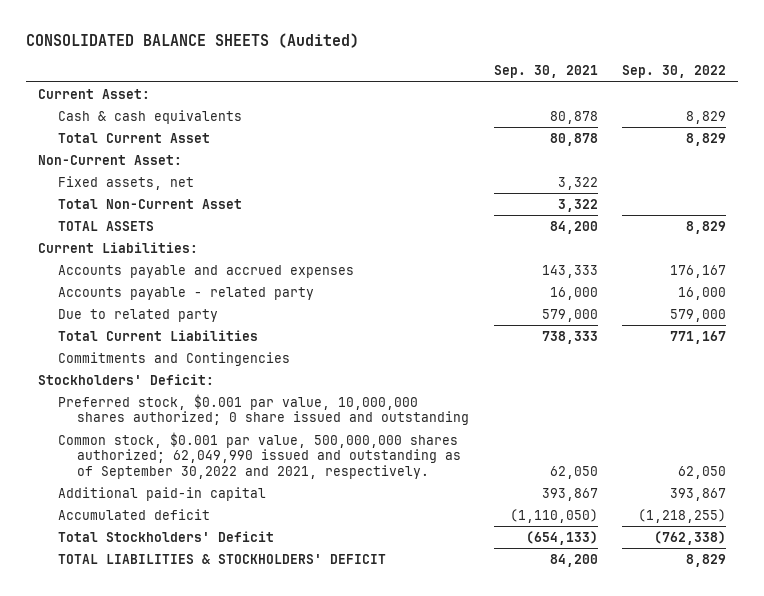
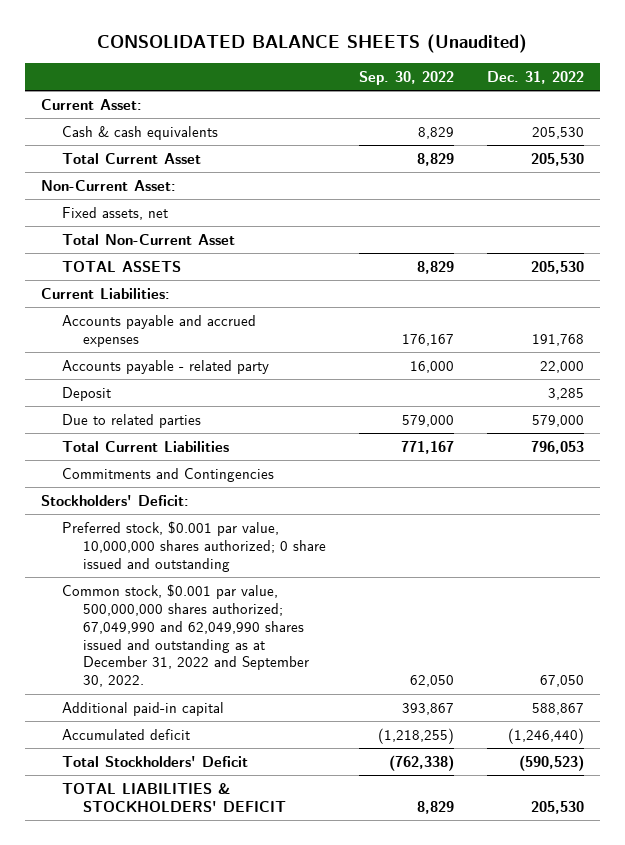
- CONSOLIDATED BALANCE SHEETS (Audited)
+ CONSOLIDATED BALANCE SHEETS (Unaudited)
- | Sep. 30, 2021 | Sep. 30, 2022
+ | Sep. 30, 2022 | Dec. 31, 2022
- Due to related party | 579,000 | 579,000
+ Deposit | | 3,285
+ Due to related parties | 579,000 | 579,000
- Common stock, $0.001 par value, 500,000,000 shares authorized; 62,049,990 issued and outstanding as of September 30,2022 and 2021, respectively. | 62,050 | 62,050
+ Common stock, $0.001 par value, 500,000,000 shares authorized; 67,049,990 and 62,049,990 shares issued and outstanding as at December 31, 2022 and September 30, 2022. | 62,050 | 67,050

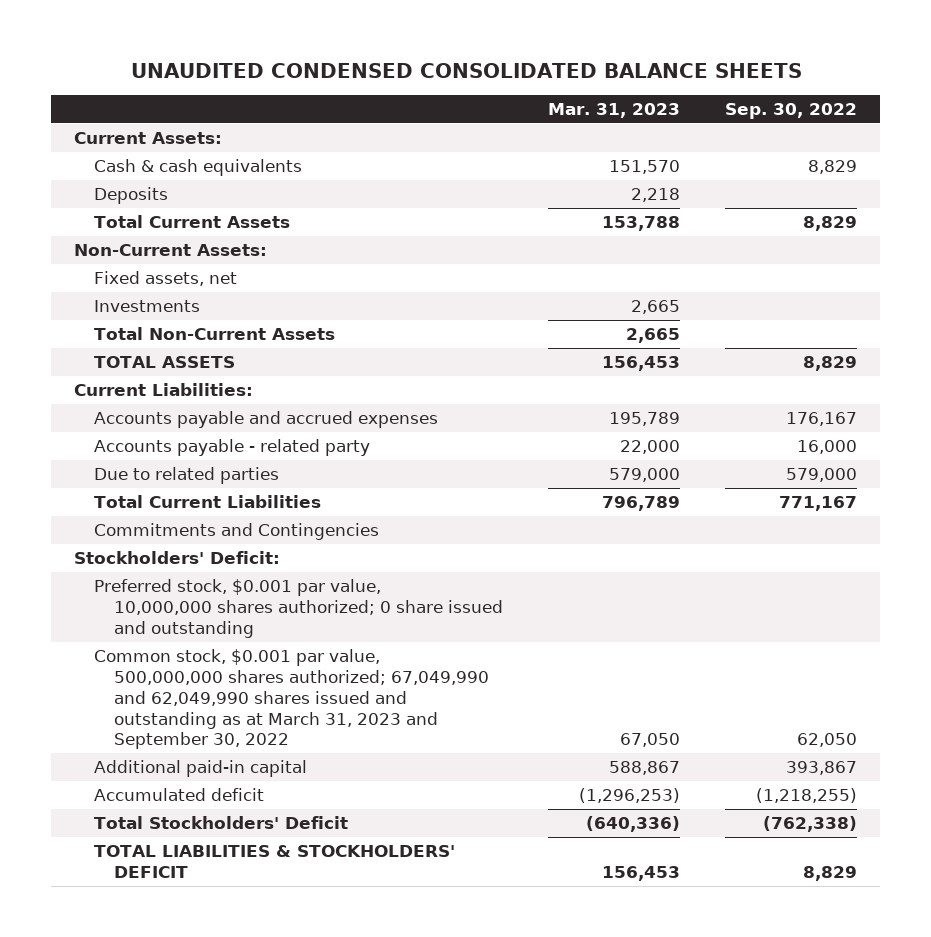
- CONSOLIDATED BALANCE SHEETS (Unaudited)
+ UNAUDITED CONDENSED CONSOLIDATED BALANCE SHEETS
- | Sep. 30, 2022 | Dec. 31, 2022
+ | Mar. 31, 2023 | Sep. 30, 2022
- Current Asset:
+ Current Assets:
- Total Current Asset | 8,829 | 205,530
- Non-Current Asset:
+ Deposits | 2,218 |
+ Total Current Assets | 153,788 | 8,829
+ Non-Current Assets:
- Total Non-Current Asset
+ Investments | 2,665 |
+ Total Non-Current Assets | 2,665 |
- Deposit | | 3,285
- Common stock, $0.001 par value, 500,000,000 shares authorized; 67,049,990 and 62,049,990 shares issued and outstanding as at December 31, 2022 and September 30, 2022. | 62,050 | 67,050
+ Common stock, $0.001 par value, 500,000,000 shares authorized; 67,049,990 and 62,049,990 shares issued and outstanding as at March 31, 2023 and September 30, 2022 | 67,050 | 62,050

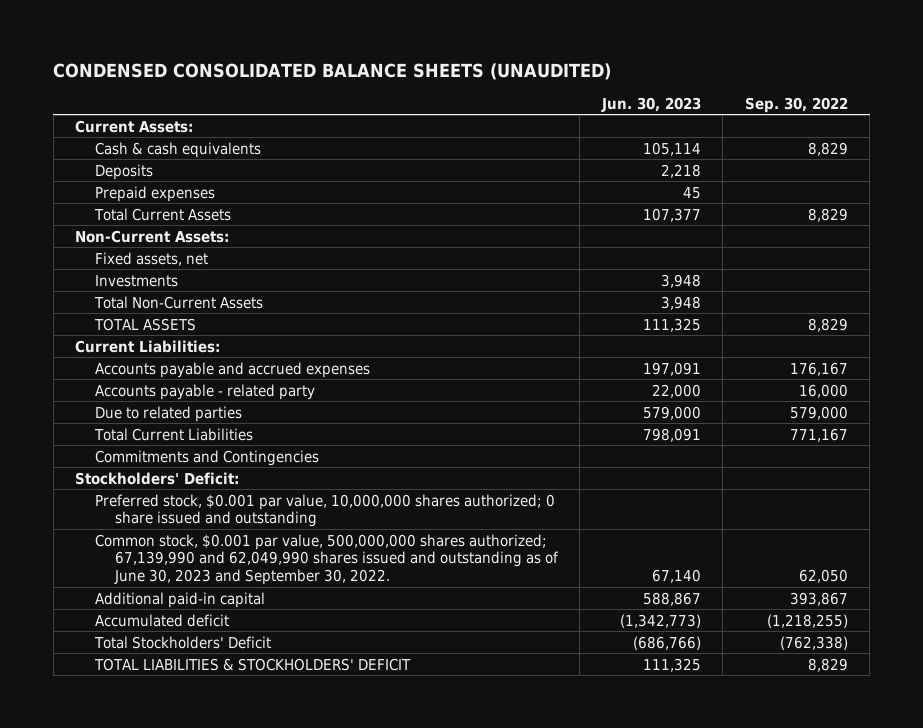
- UNAUDITED CONDENSED CONSOLIDATED BALANCE SHEETS
+ CONDENSED CONSOLIDATED BALANCE SHEETS (UNAUDITED)
- | Mar. 31, 2023 | Sep. 30, 2022
+ | Jun. 30, 2023 | Sep. 30, 2022
+ Prepaid expenses | 45 |
- Common stock, $0.001 par value, 500,000,000 shares authorized; 67,049,990 and 62,049,990 shares issued and outstanding as at March 31, 2023 and September 30, 2022 | 67,050 | 62,050
+ Common stock, $0.001 par value, 500,000,000 shares authorized; 67,139,990 and 62,049,990 shares issued and outstanding as of June 30, 2023 and September 30, 2022. | 67,140 | 62,050

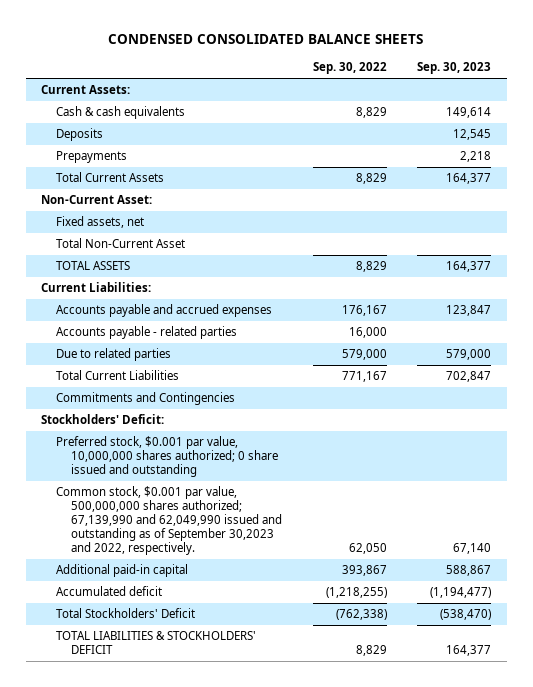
- CONDENSED CONSOLIDATED BALANCE SHEETS (UNAUDITED)
+ CONDENSED CONSOLIDATED BALANCE SHEETS
- | Jun. 30, 2023 | Sep. 30, 2022
+ | Sep. 30, 2022 | Sep. 30, 2023
- Prepaid expenses | 45 |
+ Prepayments | | 2,218
- Non-Current Assets:
+ Non-Current Asset:
- Investments | 3,948 |
- Total Non-Current Assets | 3,948 |
+ Total Non-Current Asset
- Accounts payable - related party | 22,000 | 16,000
+ Accounts payable - related parties | 16,000 |
- Common stock, $0.001 par value, 500,000,000 shares authorized; 67,139,990 and 62,049,990 shares issued and outstanding as of June 30, 2023 and September 30, 2022. | 67,140 | 62,050
+ Common stock, $0.001 par value, 500,000,000 shares authorized; 67,139,990 and 62,049,990 issued and outstanding as of September 30,2023 and 2022, respectively. | 62,050 | 67,140

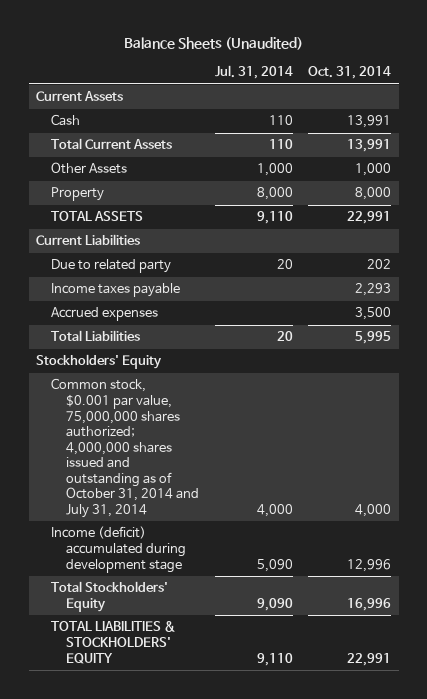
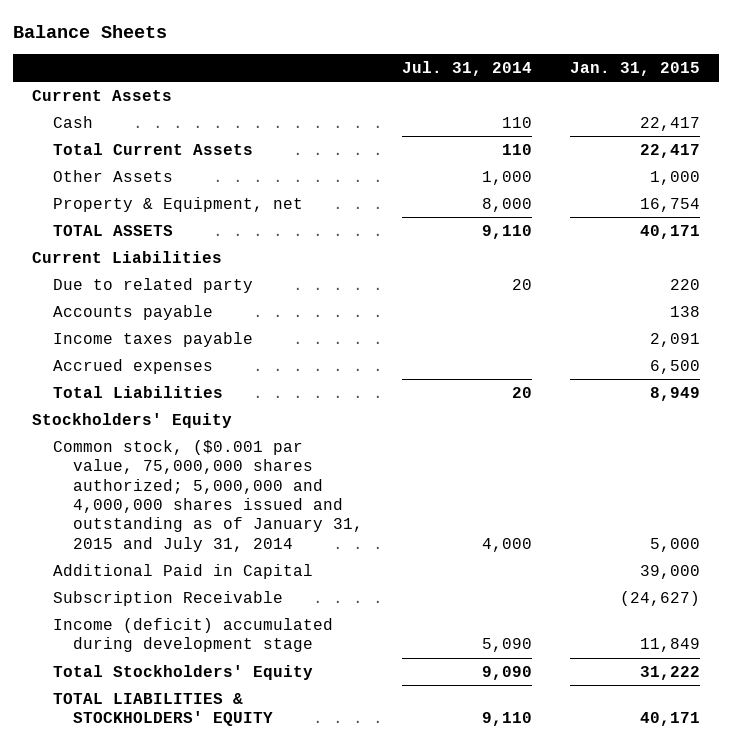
- Balance Sheets (Unaudited)
+ Balance Sheets
- | Jul. 31, 2014 | Oct. 31, 2014
+ | Jul. 31, 2014 | Jan. 31, 2015
- Property | 8,000 | 8,000
+ Property & Equipment, net | 8,000 | 16,754
+ Accounts payable | | 138
- Common stock, $0.001 par value, 75,000,000 shares authorized; 4,000,000 shares issued and outstanding as of October 31, 2014 and July 31, 2014 | 4,000 | 4,000
+ Common stock, ($0.001 par value, 75,000,000 shares authorized; 5,000,000 and 4,000,000 shares issued and outstanding as of January 31, 2015 and July 31, 2014 | 4,000 | 5,000
+ Additional Paid in Capital | | 39,000
+ Subscription Receivable | | (24,627)

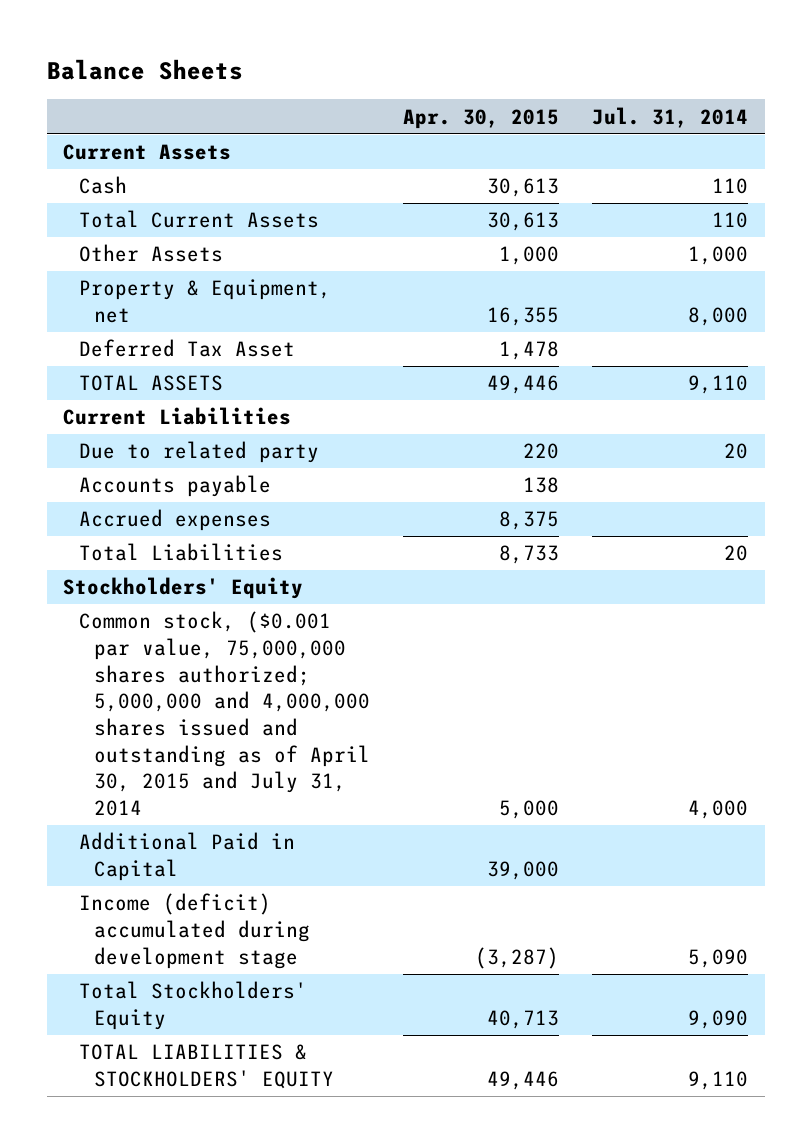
- | Jul. 31, 2014 | Jan. 31, 2015
+ | Apr. 30, 2015 | Jul. 31, 2014
+ Deferred Tax Asset | 1,478 |
- Income taxes payable | | 2,091
- Common stock, ($0.001 par value, 75,000,000 shares authorized; 5,000,000 and 4,000,000 shares issued and outstanding as of January 31, 2015 and July 31, 2014 | 4,000 | 5,000
+ Common stock, ($0.001 par value, 75,000,000 shares authorized; 5,000,000 and 4,000,000 shares issued and outstanding as of April 30, 2015 and July 31, 2014 | 5,000 | 4,000
- Subscription Receivable | | (24,627)

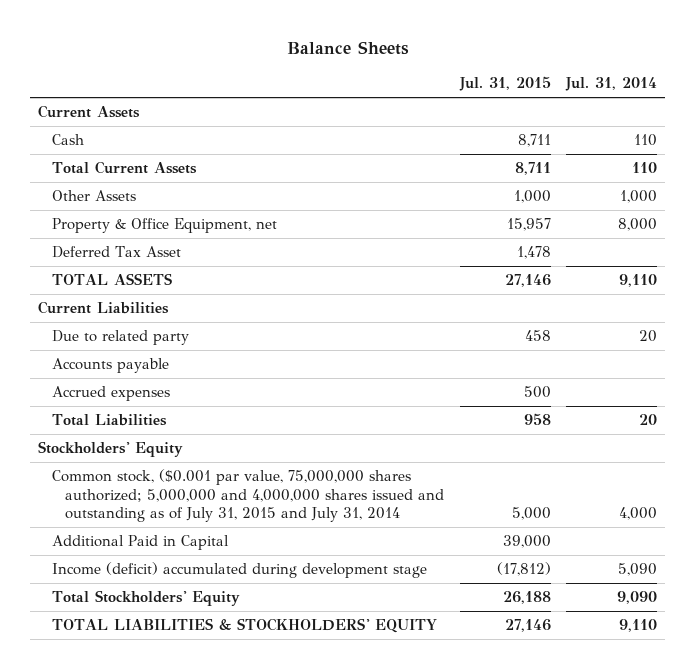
- | Apr. 30, 2015 | Jul. 31, 2014
+ | Jul. 31, 2015 | Jul. 31, 2014
- Property & Equipment, net | 16,355 | 8,000
+ Property & Office Equipment, net | 15,957 | 8,000
- Common stock, ($0.001 par value, 75,000,000 shares authorized; 5,000,000 and 4,000,000 shares issued and outstanding as of April 30, 2015 and July 31, 2014 | 5,000 | 4,000
+ Common stock, ($0.001 par value, 75,000,000 shares authorized; 5,000,000 and 4,000,000 shares issued and outstanding as of July 31, 2015 and July 31, 2014 | 5,000 | 4,000

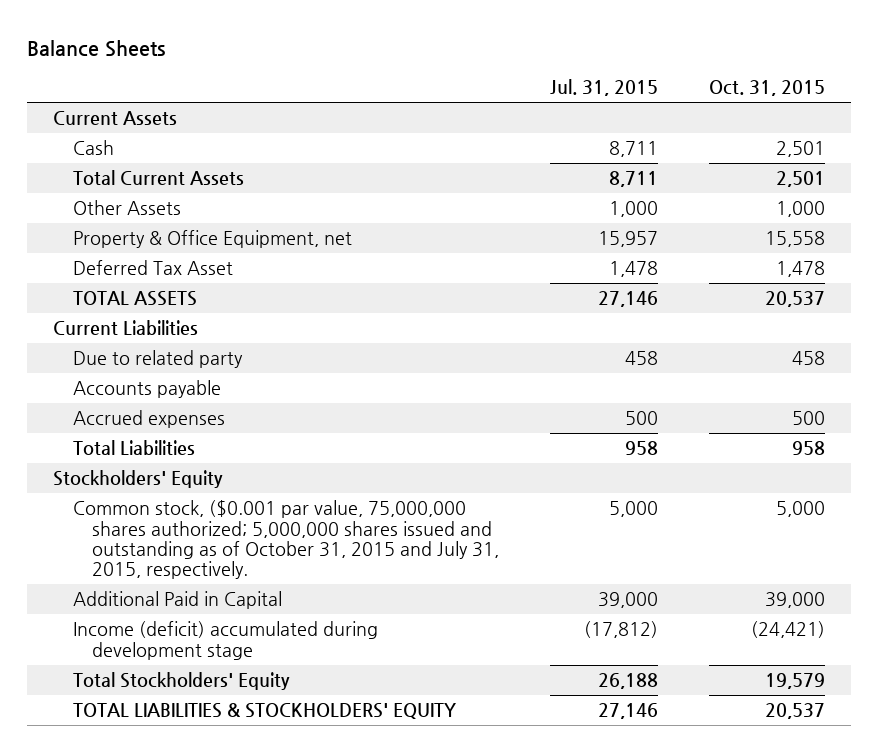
- | Jul. 31, 2015 | Jul. 31, 2014
+ | Jul. 31, 2015 | Oct. 31, 2015
- Common stock, ($0.001 par value, 75,000,000 shares authorized; 5,000,000 and 4,000,000 shares issued and outstanding as of July 31, 2015 and July 31, 2014 | 5,000 | 4,000
+ Common stock, ($0.001 par value, 75,000,000 shares authorized; 5,000,000 shares issued and outstanding as of October 31, 2015 and July 31, 2015, respectively. | 5,000 | 5,000

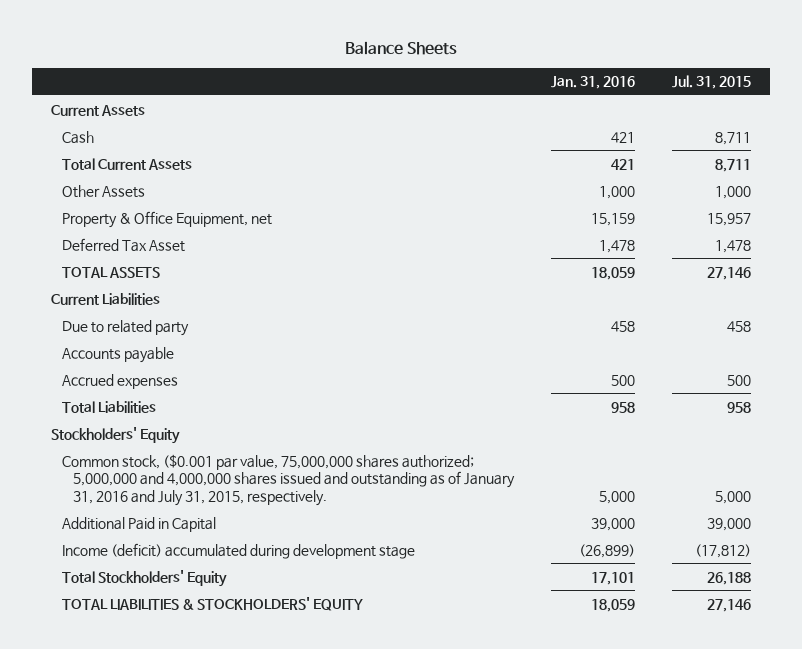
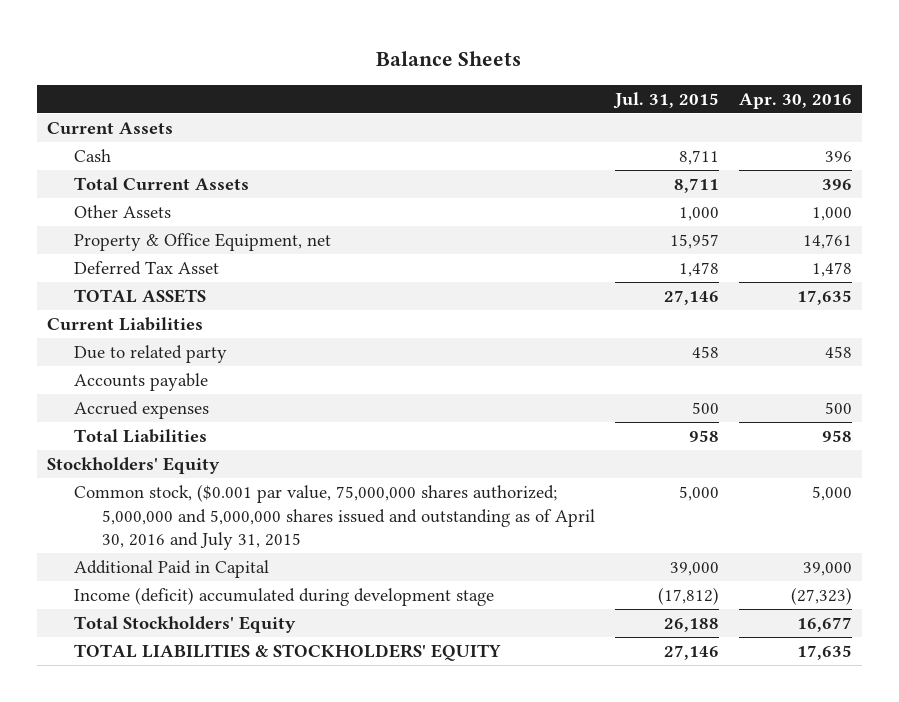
- | Jan. 31, 2016 | Jul. 31, 2015
+ | Jul. 31, 2015 | Apr. 30, 2016
- Common stock, ($0.001 par value, 75,000,000 shares authorized; 5,000,000 and 4,000,000 shares issued and outstanding as of January 31, 2016 and July 31, 2015, respectively. | 5,000 | 5,000
+ Common stock, ($0.001 par value, 75,000,000 shares authorized; 5,000,000 and 5,000,000 shares issued and outstanding as of April 30, 2016 and July 31, 2015 | 5,000 | 5,000

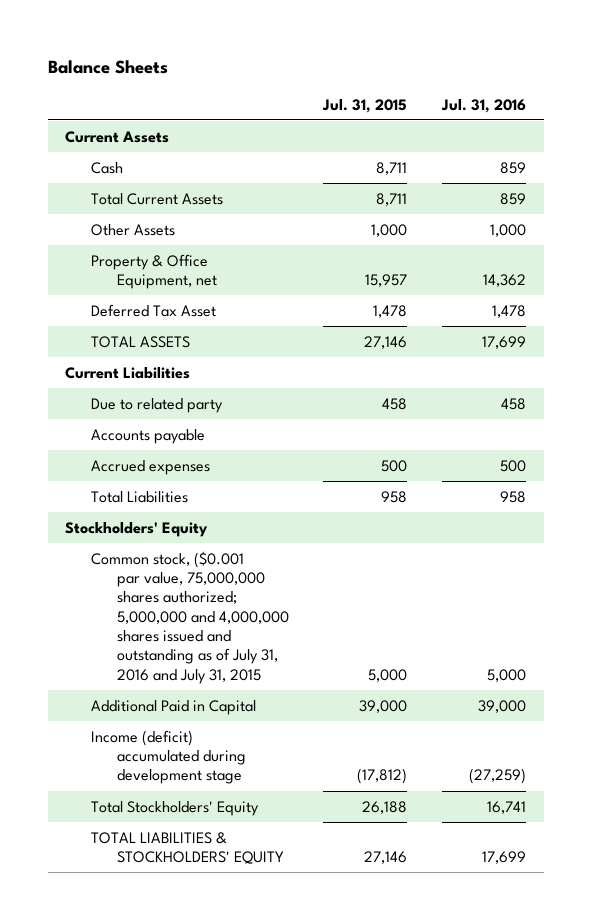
- | Jul. 31, 2015 | Apr. 30, 2016
+ | Jul. 31, 2015 | Jul. 31, 2016
- Common stock, ($0.001 par value, 75,000,000 shares authorized; 5,000,000 and 5,000,000 shares issued and outstanding as of April 30, 2016 and July 31, 2015 | 5,000 | 5,000
+ Common stock, ($0.001 par value, 75,000,000 shares authorized; 5,000,000 and 4,000,000 shares issued and outstanding as of July 31, 2016 and July 31, 2015 | 5,000 | 5,000

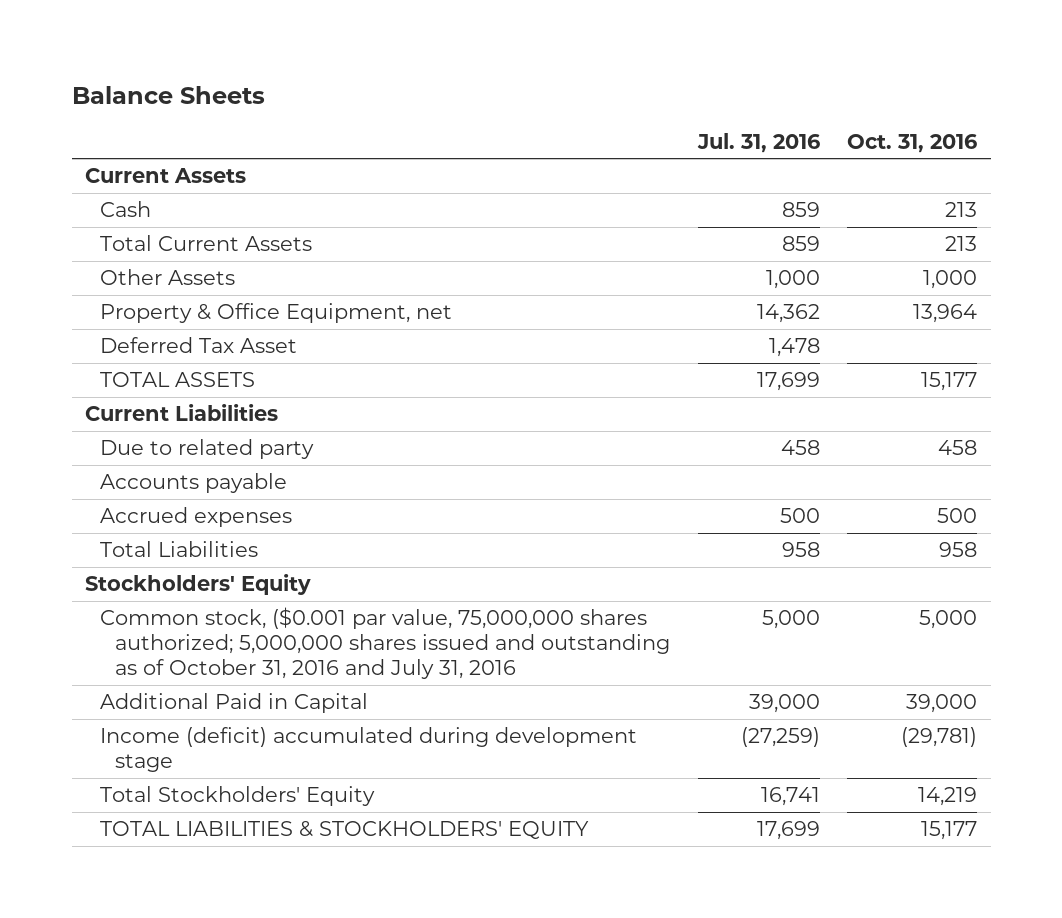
- | Jul. 31, 2015 | Jul. 31, 2016
+ | Jul. 31, 2016 | Oct. 31, 2016
- Common stock, ($0.001 par value, 75,000,000 shares authorized; 5,000,000 and 4,000,000 shares issued and outstanding as of July 31, 2016 and July 31, 2015 | 5,000 | 5,000
+ Common stock, ($0.001 par value, 75,000,000 shares authorized; 5,000,000 shares issued and outstanding as of October 31, 2016 and July 31, 2016 | 5,000 | 5,000

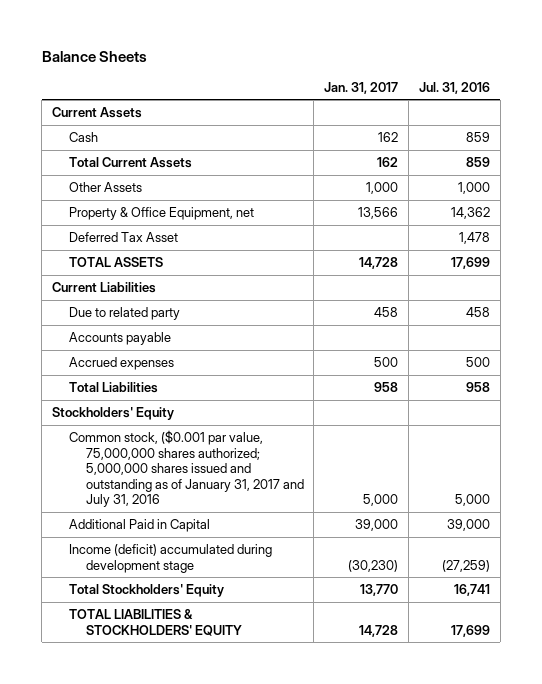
- | Jul. 31, 2016 | Oct. 31, 2016
+ | Jan. 31, 2017 | Jul. 31, 2016
- Common stock, ($0.001 par value, 75,000,000 shares authorized; 5,000,000 shares issued and outstanding as of October 31, 2016 and July 31, 2016 | 5,000 | 5,000
+ Common stock, ($0.001 par value, 75,000,000 shares authorized; 5,000,000 shares issued and outstanding as of January 31, 2017 and July 31, 2016 | 5,000 | 5,000

